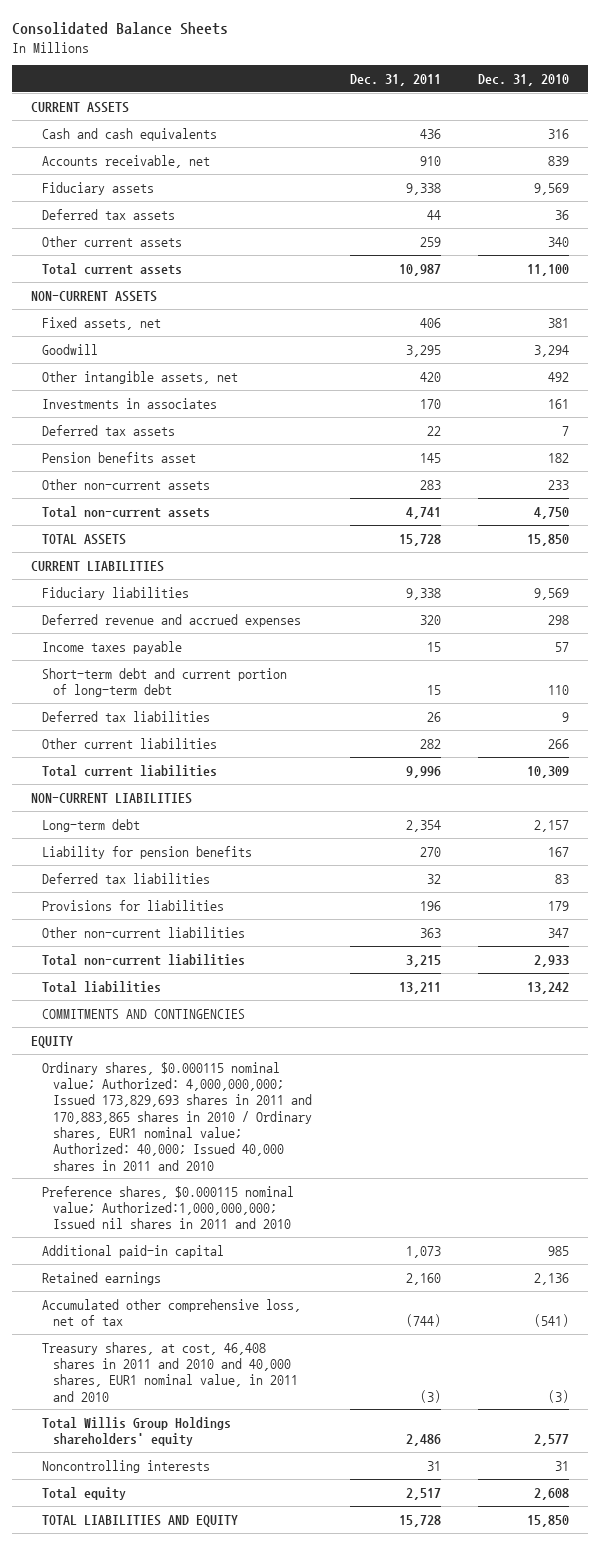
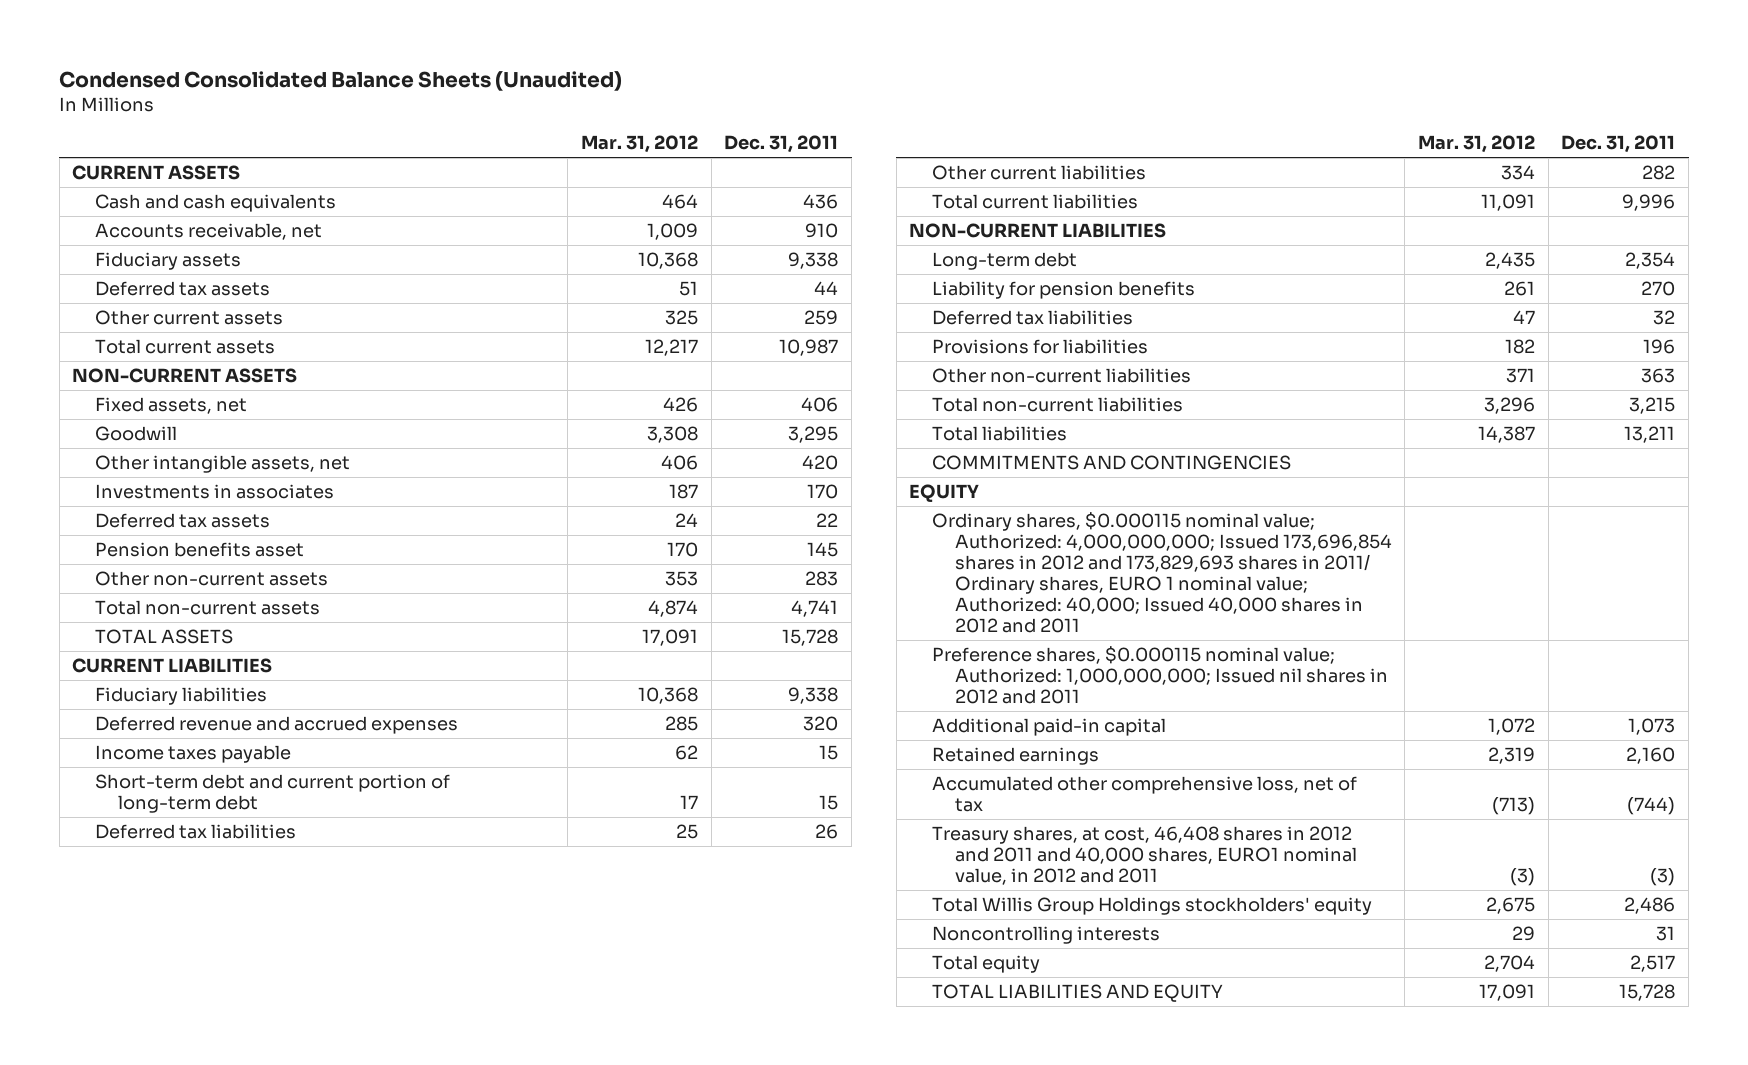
- Consolidated Balance Sheets
+ Condensed Consolidated Balance Sheets (Unaudited)
- | Dec. 31, 2011 | Dec. 31, 2010
+ | Mar. 31, 2012 | Dec. 31, 2011
- Ordinary shares, $0.000115 nominal value; Authorized: 4,000,000,000; Issued 173,829,693 shares in 2011 and 170,883,865 shares in 2010 / Ordinary shares, EUR1 nominal value; Authorized: 40,000; Issued 40,000 shares in 2011 and 2010
- Preference shares, $0.000115 nominal value; Authorized:1,000,000,000; Issued nil shares in 2011 and 2010
+ Ordinary shares, $0.000115 nominal value; Authorized: 4,000,000,000; Issued 173,696,854 shares in 2012 and 173,829,693 shares in 2011/ Ordinary shares, EURO 1 nominal value; Authorized: 40,000; Issued 40,000 shares in 2012 and 2011
+ Preference shares, $0.000115 nominal value; Authorized: 1,000,000,000; Issued nil shares in 2012 and 2011
- Treasury shares, at cost, 46,408 shares in 2011 and 2010 and 40,000 shares, EUR1 nominal value, in 2011 and 2010 | (3) | (3)
- Total Willis Group Holdings shareholders' equity | 2,486 | 2,577
+ Treasury shares, at cost, 46,408 shares in 2012 and 2011 and 40,000 shares, EURO1 nominal value, in 2012 and 2011 | (3) | (3)
+ Total Willis Group Holdings stockholders' equity | 2,675 | 2,486

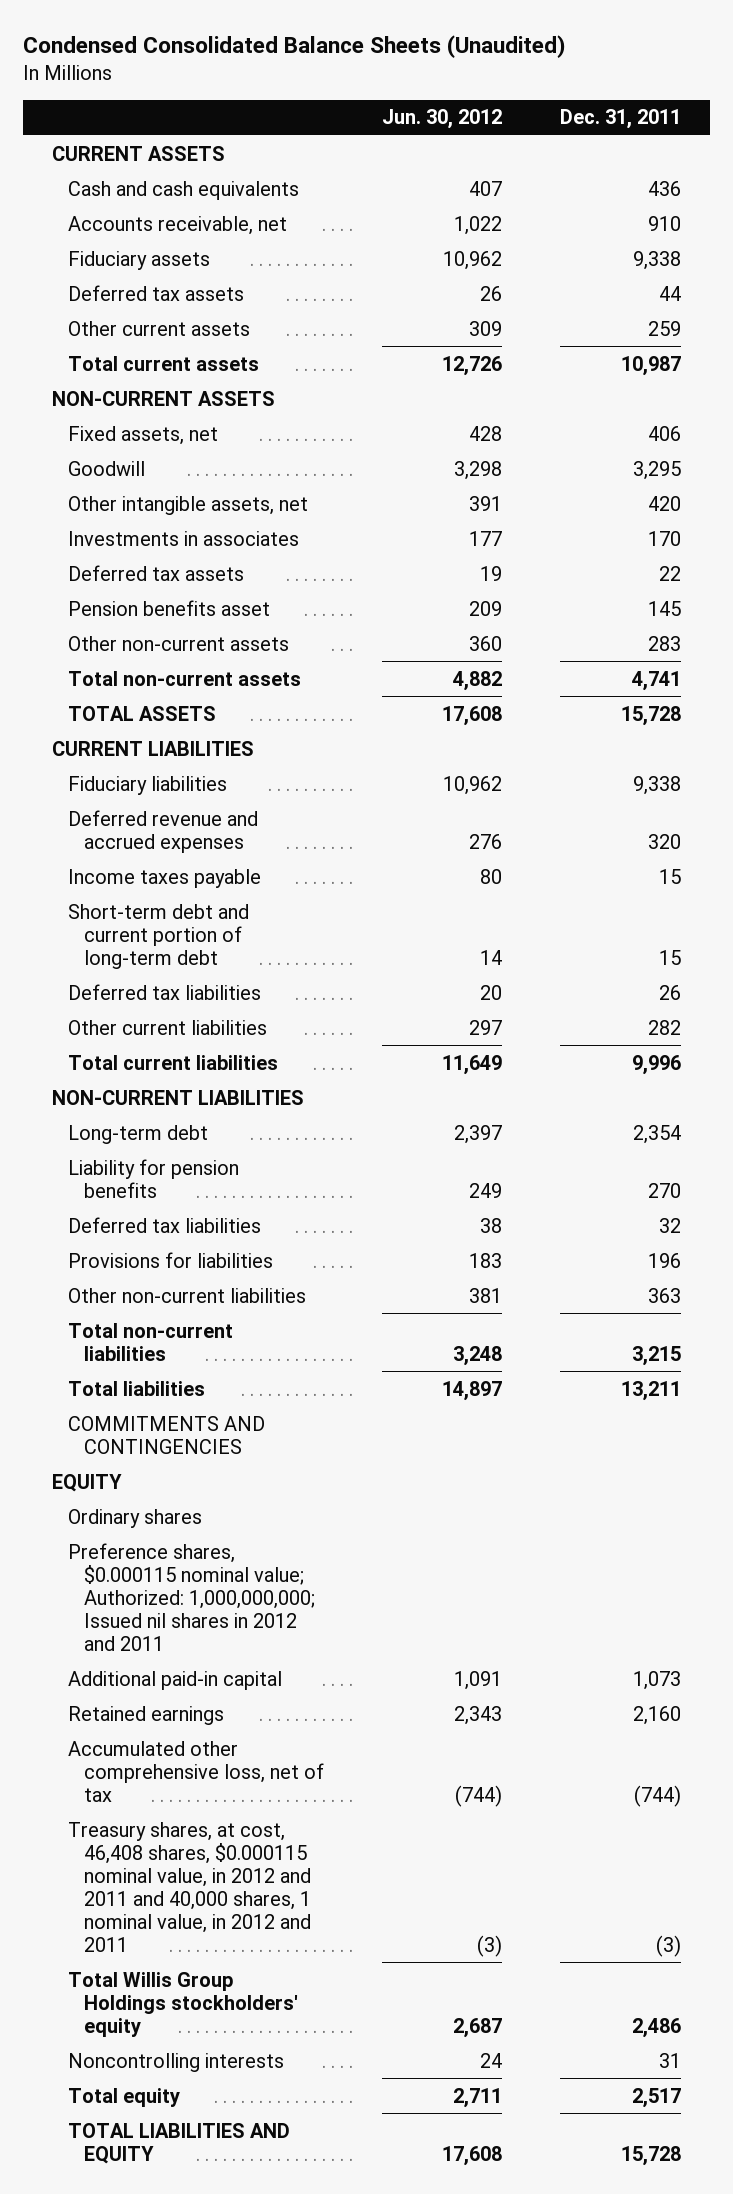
- | Mar. 31, 2012 | Dec. 31, 2011
+ | Jun. 30, 2012 | Dec. 31, 2011
- Ordinary shares, $0.000115 nominal value; Authorized: 4,000,000,000; Issued 173,696,854 shares in 2012 and 173,829,693 shares in 2011/ Ordinary shares, EURO 1 nominal value; Authorized: 40,000; Issued 40,000 shares in 2012 and 2011
+ Ordinary shares
- Treasury shares, at cost, 46,408 shares in 2012 and 2011 and 40,000 shares, EURO1 nominal value, in 2012 and 2011 | (3) | (3)
+ Treasury shares, at cost, 46,408 shares, $0.000115 nominal value, in 2012 and 2011 and 40,000 shares, 1 nominal value, in 2012 and 2011 | (3) | (3)

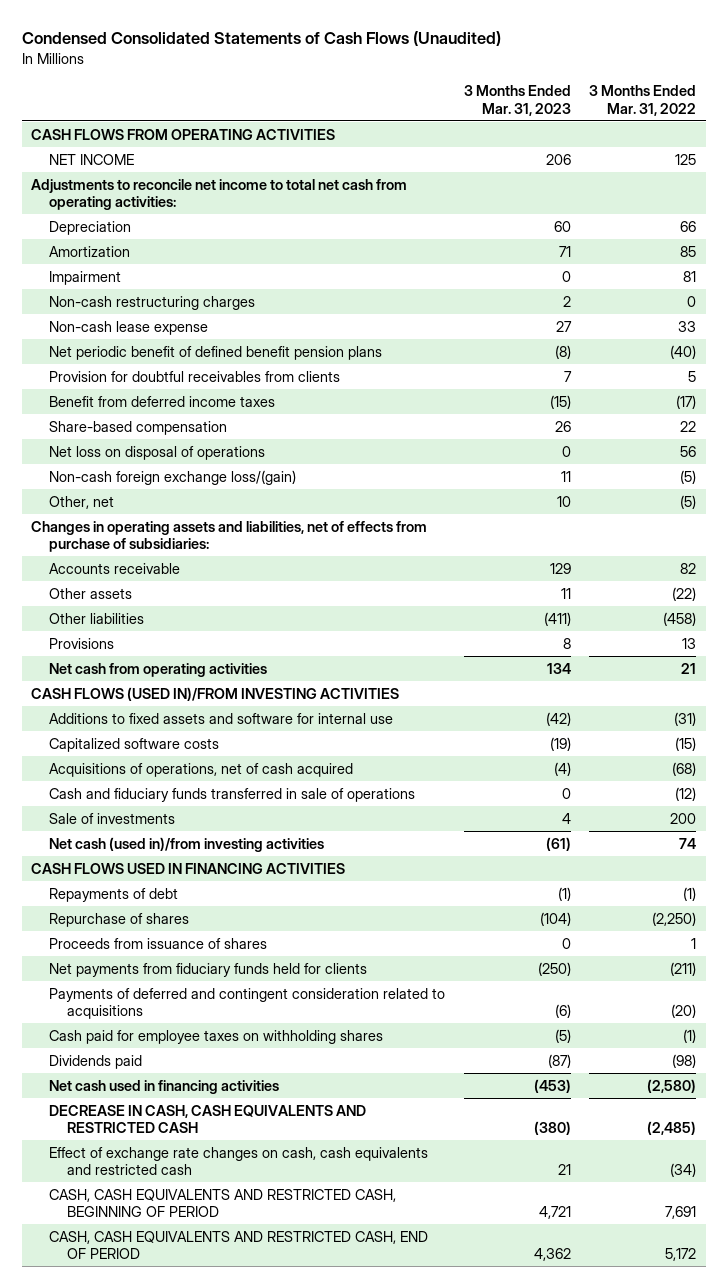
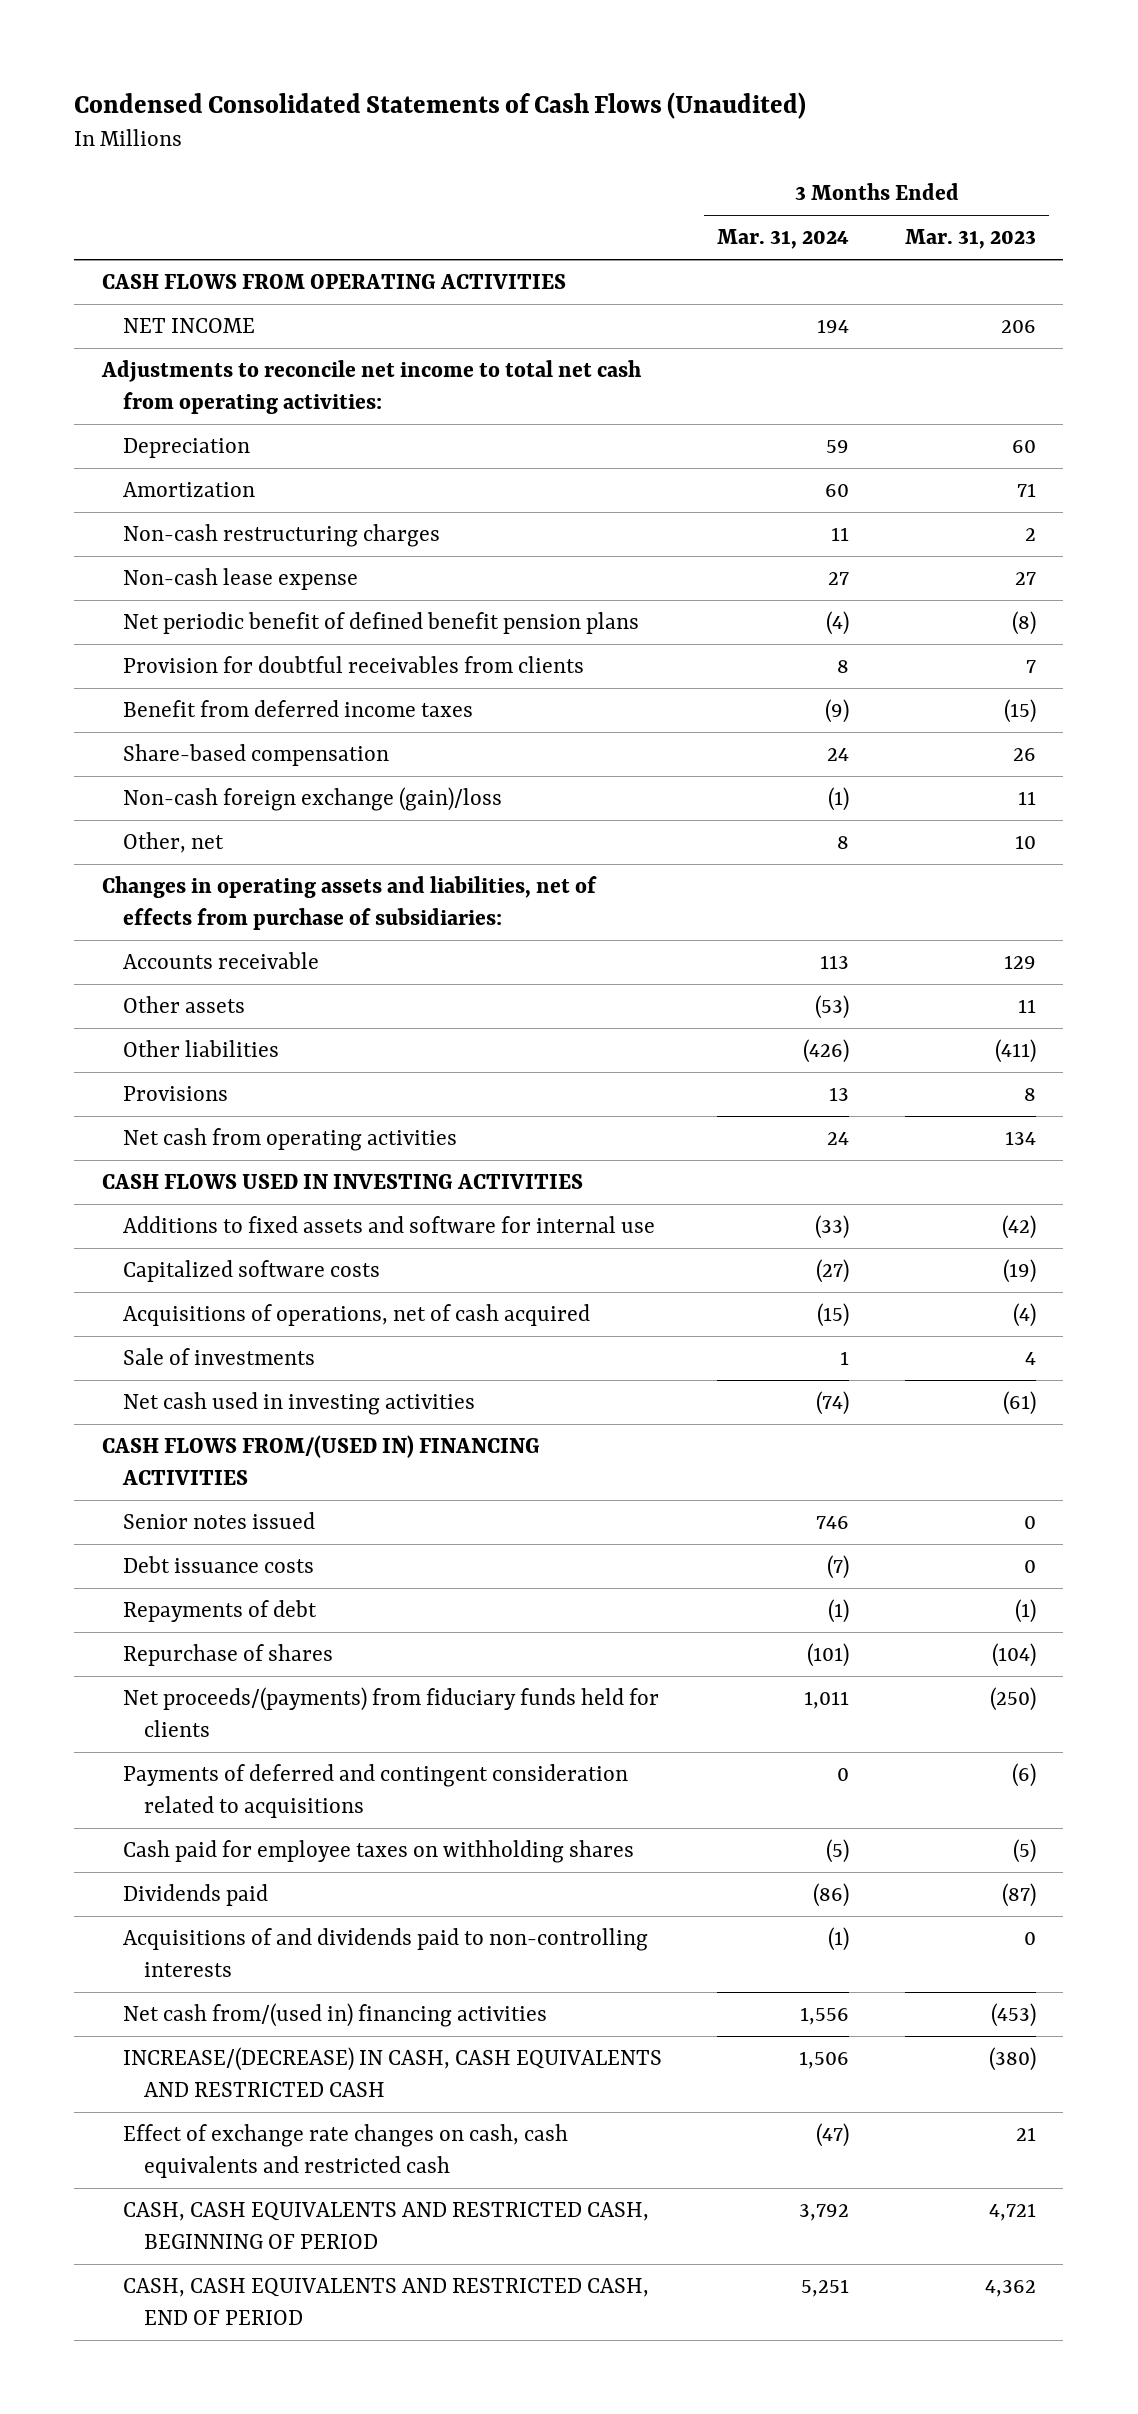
- | 3 Months Ended Mar. 31, 2023 | 3 Months Ended Mar. 31, 2022
+ | 3 Months Ended Mar. 31, 2024 | 3 Months Ended Mar. 31, 2023
- Impairment | 0 | 81
- Net loss on disposal of operations | 0 | 56
- Non-cash foreign exchange loss/(gain) | 11 | (5)
+ Non-cash foreign exchange (gain)/loss | (1) | 11
- CASH FLOWS (USED IN)/FROM INVESTING ACTIVITIES
+ CASH FLOWS USED IN INVESTING ACTIVITIES
- Cash and fiduciary funds transferred in sale of operations | 0 | (12)
- Net cash (used in)/from investing activities | (61) | 74
- CASH FLOWS USED IN FINANCING ACTIVITIES
+ Net cash used in investing activities | (74) | (61)
+ CASH FLOWS FROM/(USED IN) FINANCING ACTIVITIES
+ Senior notes issued | 746 | 0
+ Debt issuance costs | (7) | 0
- Proceeds from issuance of shares | 0 | 1
- Net payments from fiduciary funds held for clients | (250) | (211)
+ Net proceeds/(payments) from fiduciary funds held for clients | 1,011 | (250)
- Net cash used in financing activities | (453) | (2,580)
- DECREASE IN CASH, CASH EQUIVALENTS AND RESTRICTED CASH | (380) | (2,485)
+ Acquisitions of and dividends paid to non-controlling interests | (1) | 0
+ Net cash from/(used in) financing activities | 1,556 | (453)
+ INCREASE/(DECREASE) IN CASH, CASH EQUIVALENTS AND RESTRICTED CASH | 1,506 | (380)

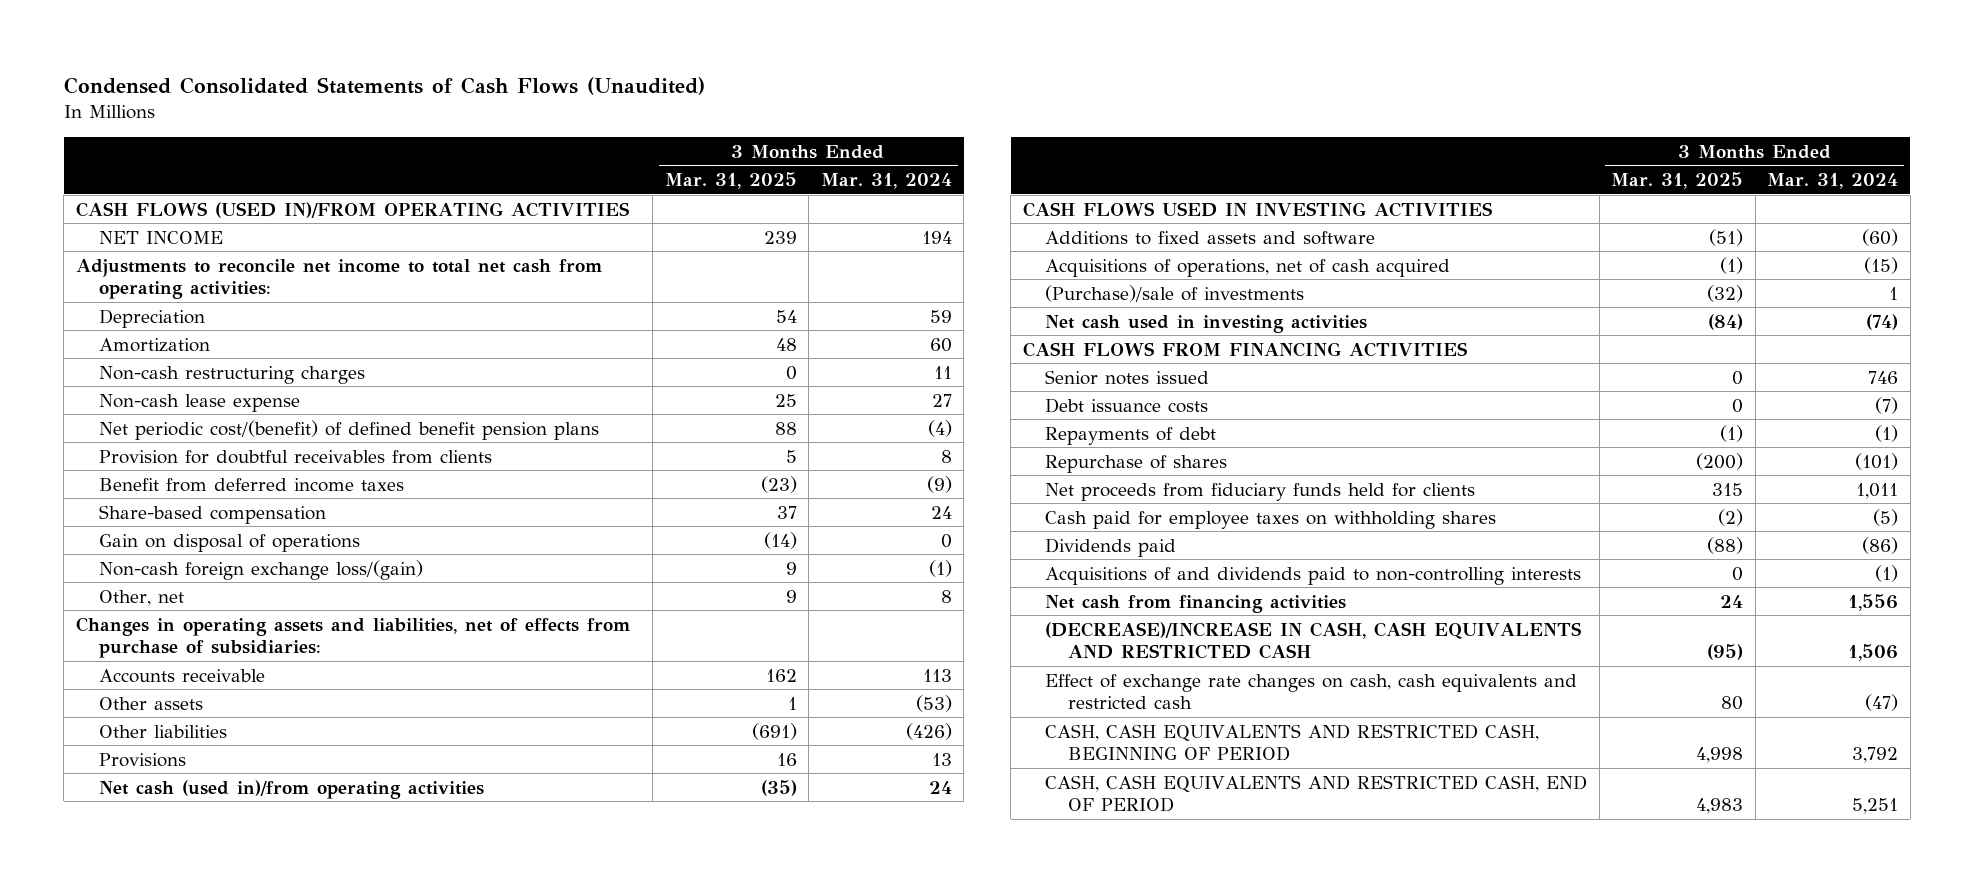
- | 3 Months Ended Mar. 31, 2024 | 3 Months Ended Mar. 31, 2023
+ | 3 Months Ended Mar. 31, 2025 | 3 Months Ended Mar. 31, 2024
- CASH FLOWS FROM OPERATING ACTIVITIES
+ CASH FLOWS (USED IN)/FROM OPERATING ACTIVITIES
- Net periodic benefit of defined benefit pension plans | (4) | (8)
+ Net periodic cost/(benefit) of defined benefit pension plans | 88 | (4)
- Non-cash foreign exchange (gain)/loss | (1) | 11
+ Gain on disposal of operations | (14) | 0
+ Non-cash foreign exchange loss/(gain) | 9 | (1)
- Net cash from operating activities | 24 | 134
+ Net cash (used in)/from operating activities | (35) | 24
- Additions to fixed assets and software for internal use | (33) | (42)
- Capitalized software costs | (27) | (19)
+ Additions to fixed assets and software | (51) | (60)
- Sale of investments | 1 | 4
+ (Purchase)/sale of investments | (32) | 1
- CASH FLOWS FROM/(USED IN) FINANCING ACTIVITIES
+ CASH FLOWS FROM FINANCING ACTIVITIES
- Net proceeds/(payments) from fiduciary funds held for clients | 1,011 | (250)
- Payments of deferred and contingent consideration related to acquisitions | 0 | (6)
+ Net proceeds from fiduciary funds held for clients | 315 | 1,011
- Net cash from/(used in) financing activities | 1,556 | (453)
- INCREASE/(DECREASE) IN CASH, CASH EQUIVALENTS AND RESTRICTED CASH | 1,506 | (380)
+ Net cash from financing activities | 24 | 1,556
+ (DECREASE)/INCREASE IN CASH, CASH EQUIVALENTS AND RESTRICTED CASH | (95) | 1,506

